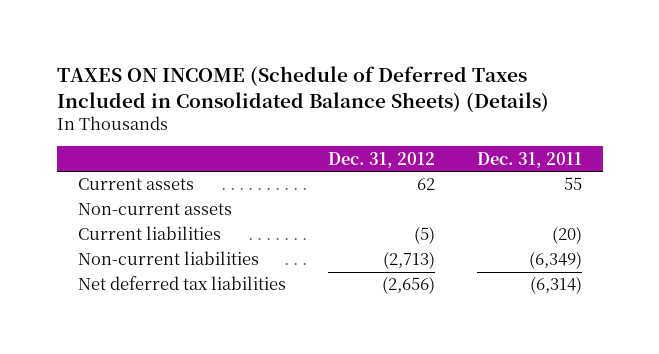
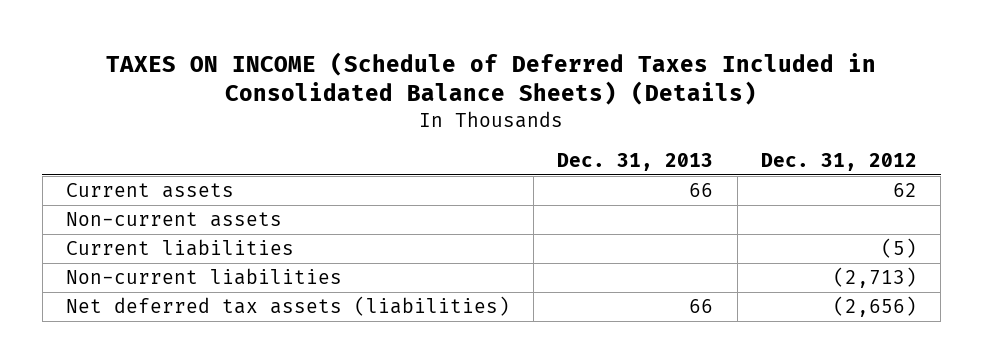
- | Dec. 31, 2012 | Dec. 31, 2011
+ | Dec. 31, 2013 | Dec. 31, 2012
- Net deferred tax liabilities | (2,656) | (6,314)
+ Net deferred tax assets (liabilities) | 66 | (2,656)

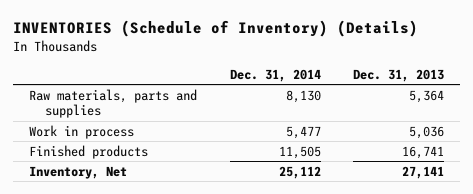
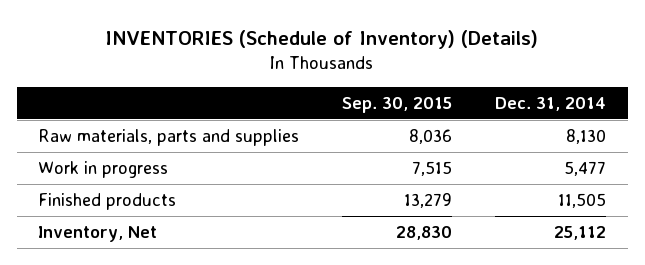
- | Dec. 31, 2014 | Dec. 31, 2013
+ | Sep. 30, 2015 | Dec. 31, 2014
- Work in process | 5,477 | 5,036
+ Work in progress | 7,515 | 5,477

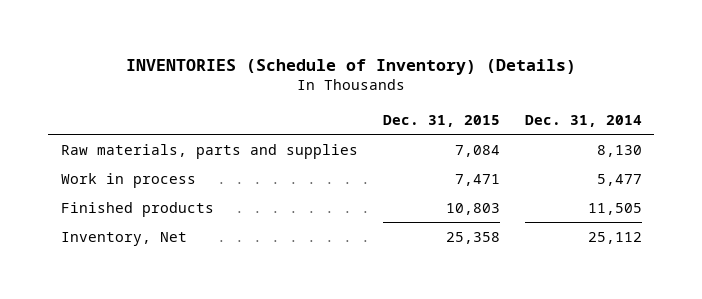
- | Sep. 30, 2015 | Dec. 31, 2014
+ | Dec. 31, 2015 | Dec. 31, 2014
- Work in progress | 7,515 | 5,477
+ Work in process | 7,471 | 5,477

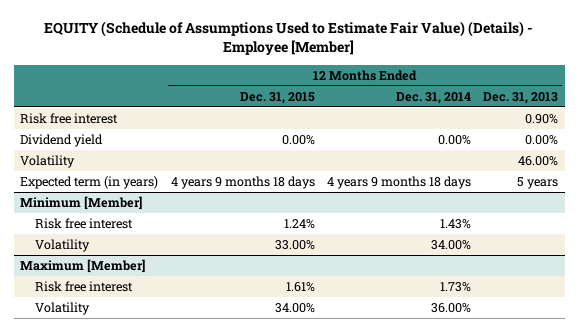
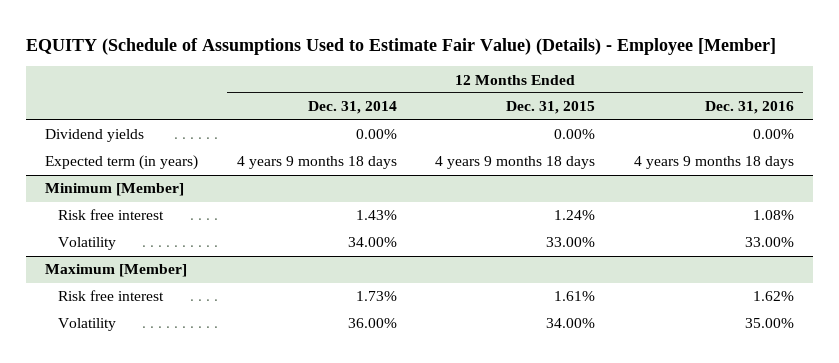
- | 12 Months Ended Dec. 31, 2015 | 12 Months Ended Dec. 31, 2014 | 12 Months Ended Dec. 31, 2013
+ | 12 Months Ended Dec. 31, 2014 | 12 Months Ended Dec. 31, 2015 | 12 Months Ended Dec. 31, 2016
- Risk free interest | | | 0.90%
- Dividend yield | 0.00% | 0.00% | 0.00%
- Volatility | | | 46.00%
+ Dividend yields | 0.00% | 0.00% | 0.00%

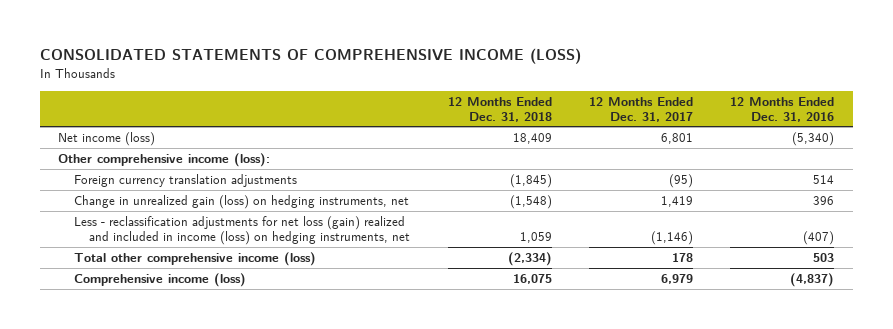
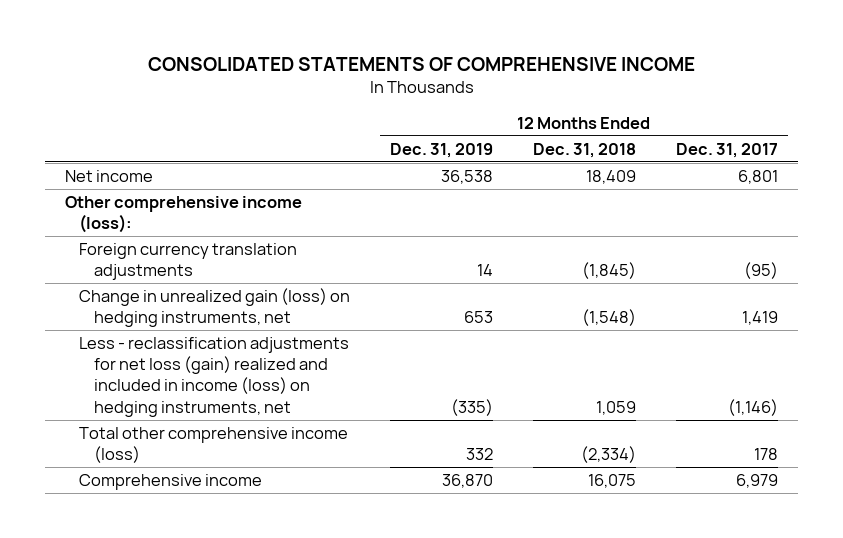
- CONSOLIDATED STATEMENTS OF COMPREHENSIVE INCOME (LOSS)
+ CONSOLIDATED STATEMENTS OF COMPREHENSIVE INCOME
- | 12 Months Ended Dec. 31, 2018 | 12 Months Ended Dec. 31, 2017 | 12 Months Ended Dec. 31, 2016
+ | 12 Months Ended Dec. 31, 2019 | 12 Months Ended Dec. 31, 2018 | 12 Months Ended Dec. 31, 2017
- Net income (loss) | 18,409 | 6,801 | (5,340)
+ Net income | 36,538 | 18,409 | 6,801
- Comprehensive income (loss) | 16,075 | 6,979 | (4,837)
+ Comprehensive income | 36,870 | 16,075 | 6,979

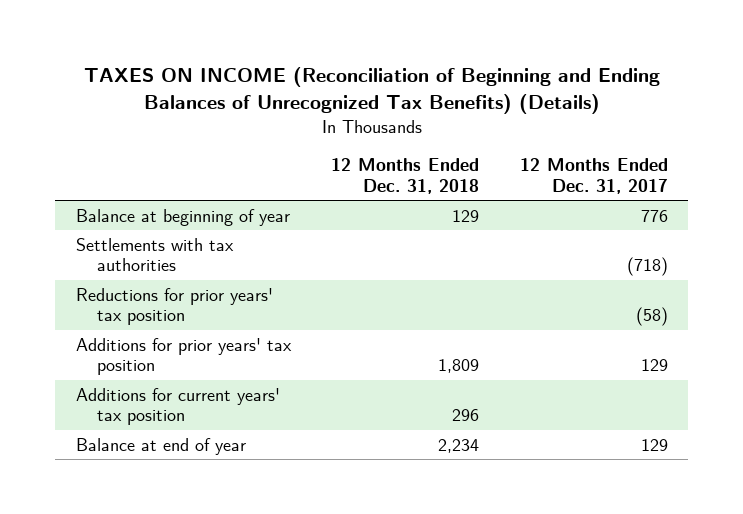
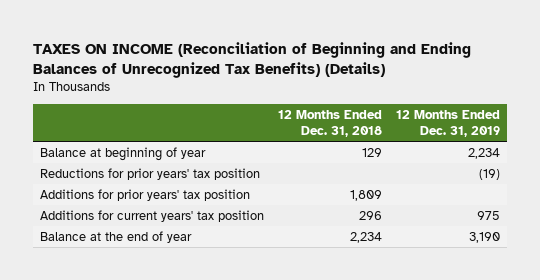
- | 12 Months Ended Dec. 31, 2018 | 12 Months Ended Dec. 31, 2017
+ | 12 Months Ended Dec. 31, 2018 | 12 Months Ended Dec. 31, 2019
- Settlements with tax authorities | | (718)
- Balance at end of year | 2,234 | 129
+ Balance at the end of year | 2,234 | 3,190

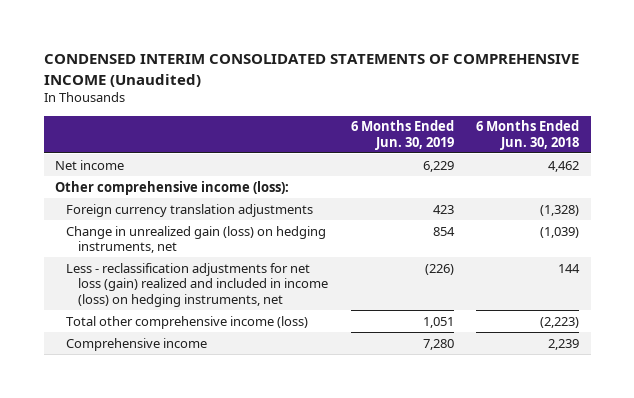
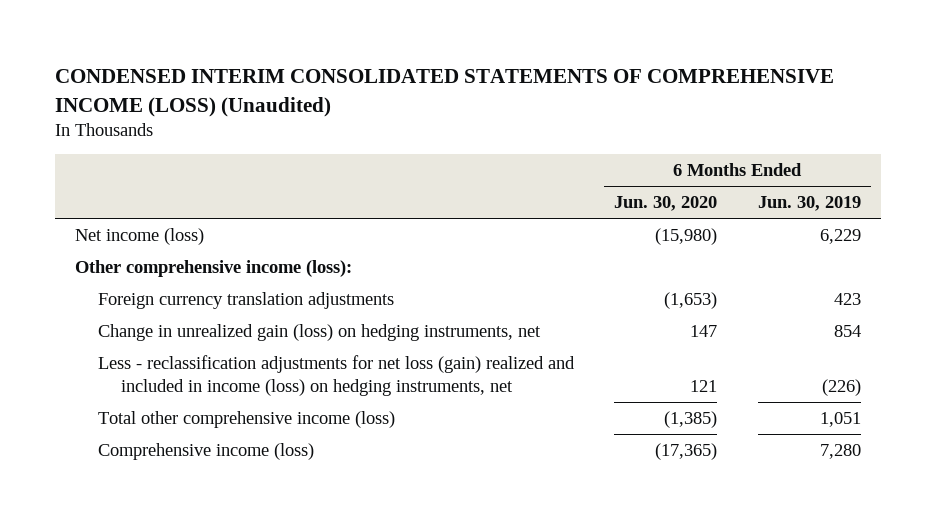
- CONDENSED INTERIM CONSOLIDATED STATEMENTS OF COMPREHENSIVE INCOME (Unaudited)
+ CONDENSED INTERIM CONSOLIDATED STATEMENTS OF COMPREHENSIVE INCOME (LOSS) (Unaudited)
- | 6 Months Ended Jun. 30, 2019 | 6 Months Ended Jun. 30, 2018
+ | 6 Months Ended Jun. 30, 2020 | 6 Months Ended Jun. 30, 2019
- Net income | 6,229 | 4,462
+ Net income (loss) | (15,980) | 6,229
- Comprehensive income | 7,280 | 2,239
+ Comprehensive income (loss) | (17,365) | 7,280

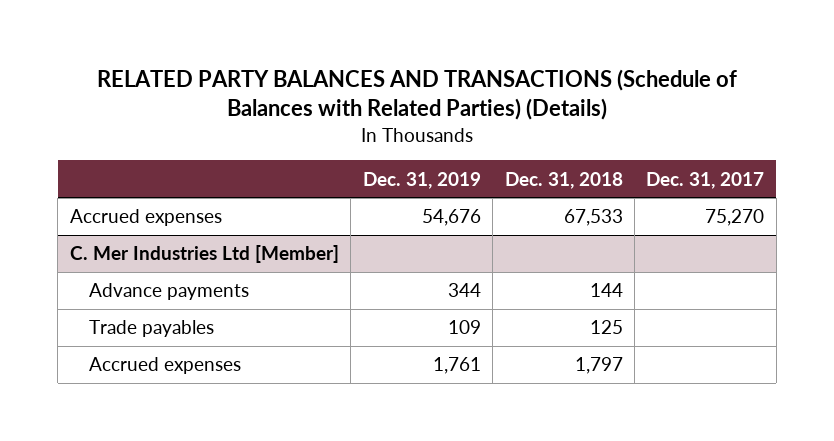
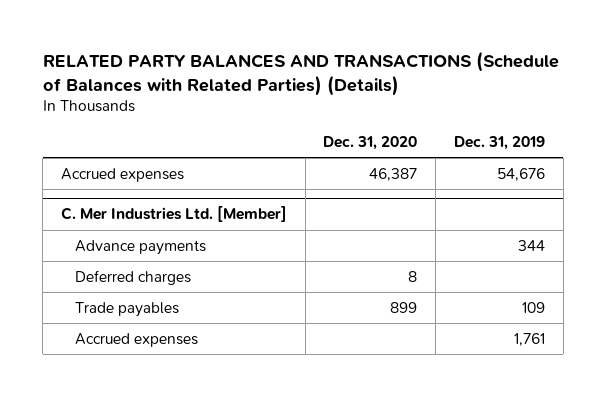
- | Dec. 31, 2019 | Dec. 31, 2018 | Dec. 31, 2017
+ | Dec. 31, 2020 | Dec. 31, 2019
- C. Mer Industries Ltd [Member]
+ C. Mer Industries Ltd. [Member]
+ Deferred charges | 8 |

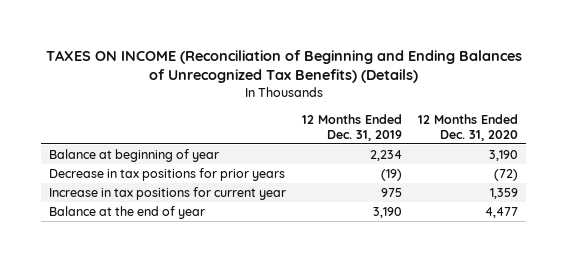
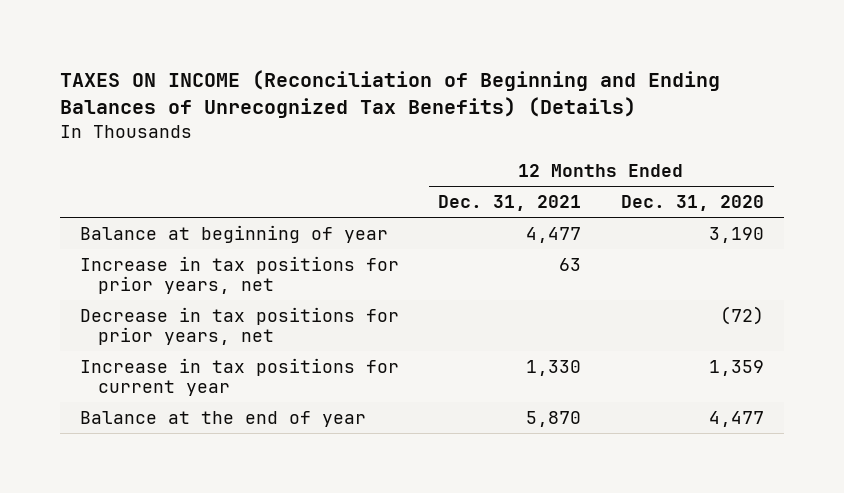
- | 12 Months Ended Dec. 31, 2019 | 12 Months Ended Dec. 31, 2020
+ | 12 Months Ended Dec. 31, 2021 | 12 Months Ended Dec. 31, 2020
- Decrease in tax positions for prior years | (19) | (72)
+ Increase in tax positions for prior years, net | 63 |
+ Decrease in tax positions for prior years, net | | (72)

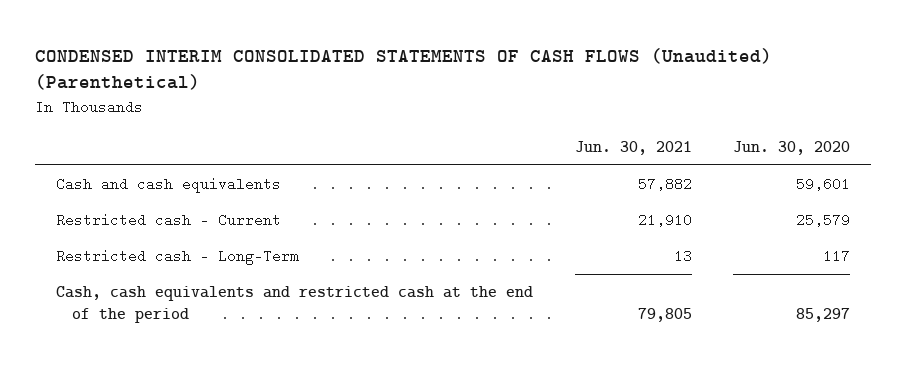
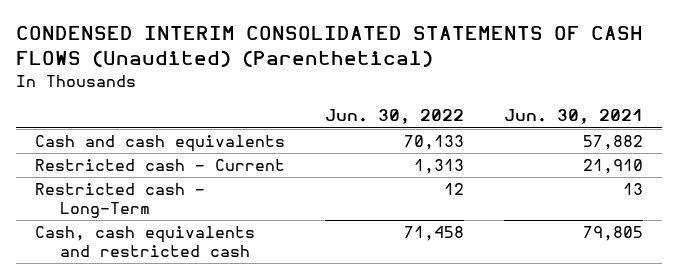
- | Jun. 30, 2021 | Jun. 30, 2020
+ | Jun. 30, 2022 | Jun. 30, 2021
- Cash, cash equivalents and restricted cash at the end of the period | 79,805 | 85,297
+ Cash, cash equivalents and restricted cash | 71,458 | 79,805

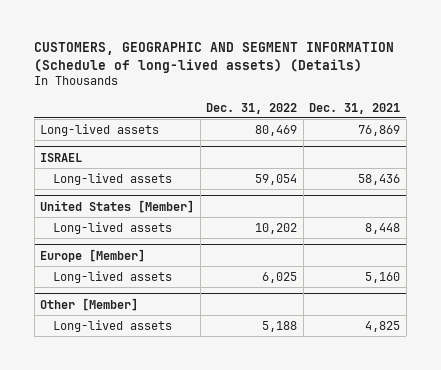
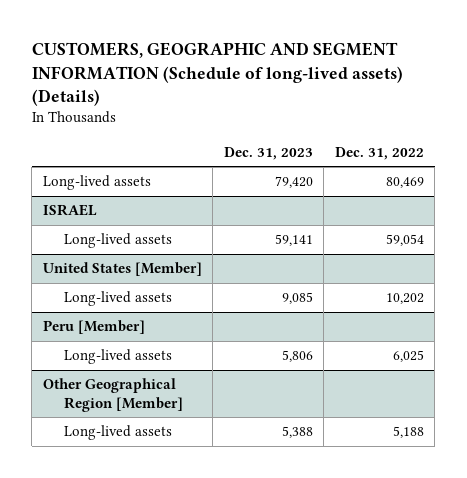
- | Dec. 31, 2022 | Dec. 31, 2021
+ | Dec. 31, 2023 | Dec. 31, 2022
- Europe [Member]
+ Peru [Member]
- Other [Member]
+ Other Geographical Region [Member]

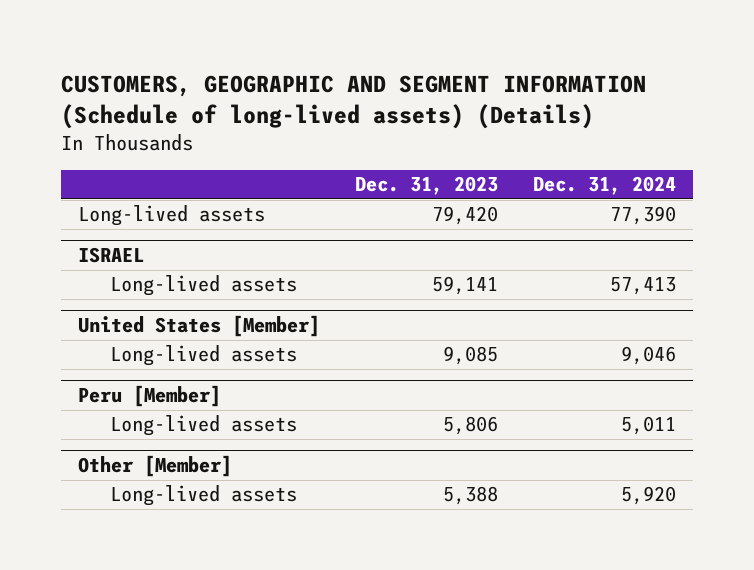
- | Dec. 31, 2023 | Dec. 31, 2022
+ | Dec. 31, 2023 | Dec. 31, 2024
- Other Geographical Region [Member]
+ Other [Member]

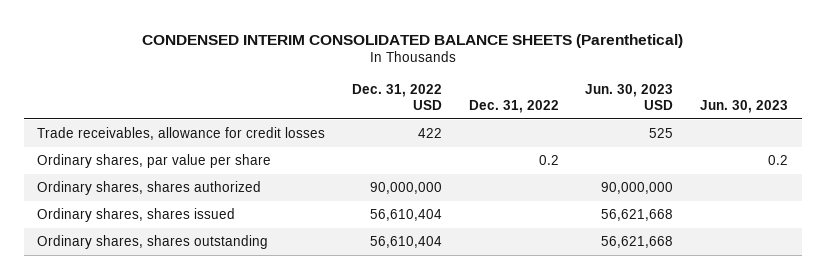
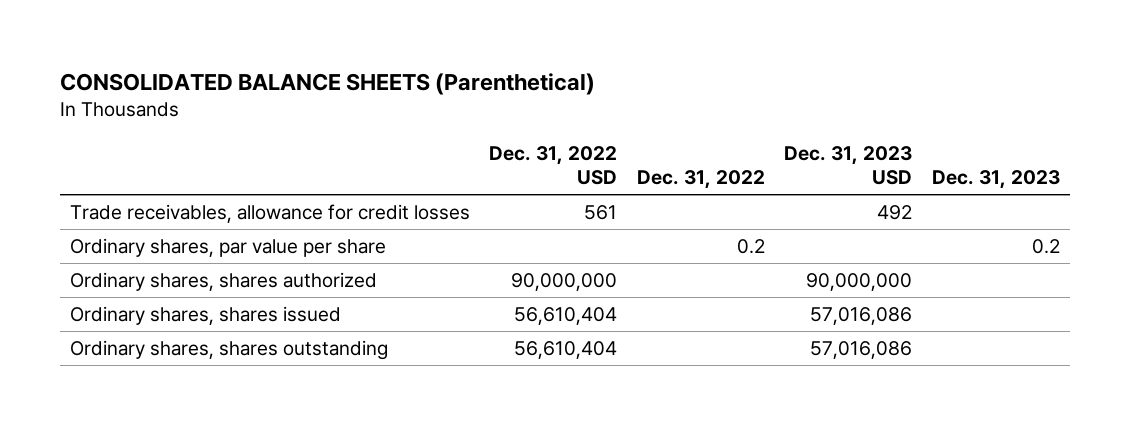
- CONDENSED INTERIM CONSOLIDATED BALANCE SHEETS (Parenthetical)
+ CONSOLIDATED BALANCE SHEETS (Parenthetical)
- | Dec. 31, 2022 USD | Dec. 31, 2022 | Jun. 30, 2023 USD | Jun. 30, 2023
+ | Dec. 31, 2022 USD | Dec. 31, 2022 | Dec. 31, 2023 USD | Dec. 31, 2023
- Trade receivables, allowance for credit losses | 422 | | 525 |
+ Trade receivables, allowance for credit losses | 561 | | 492 |

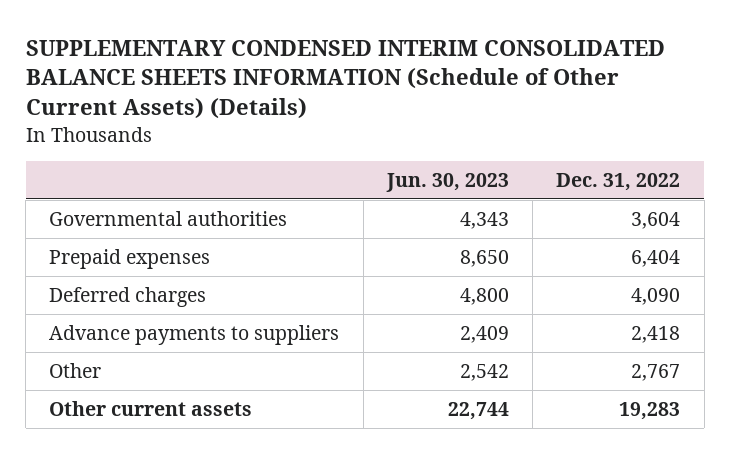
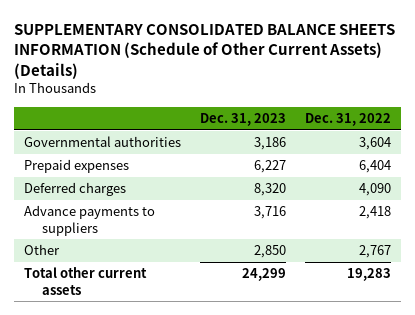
- SUPPLEMENTARY CONDENSED INTERIM CONSOLIDATED BALANCE SHEETS INFORMATION (Schedule of Other Current Assets) (Details)
+ SUPPLEMENTARY CONSOLIDATED BALANCE SHEETS INFORMATION (Schedule of Other Current Assets) (Details)
- | Jun. 30, 2023 | Dec. 31, 2022
+ | Dec. 31, 2023 | Dec. 31, 2022
- Other current assets | 22,744 | 19,283
+ Total other current assets | 24,299 | 19,283

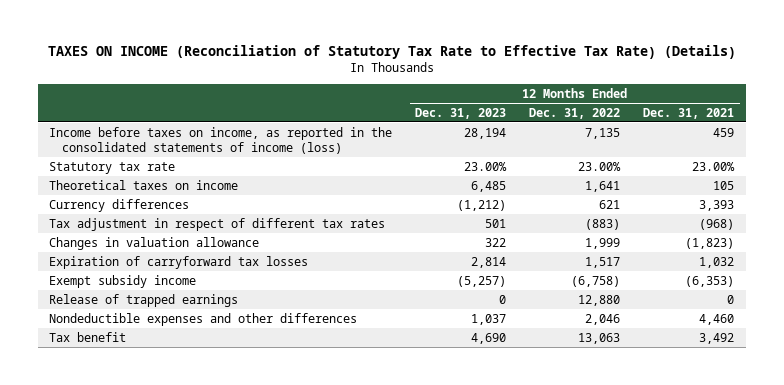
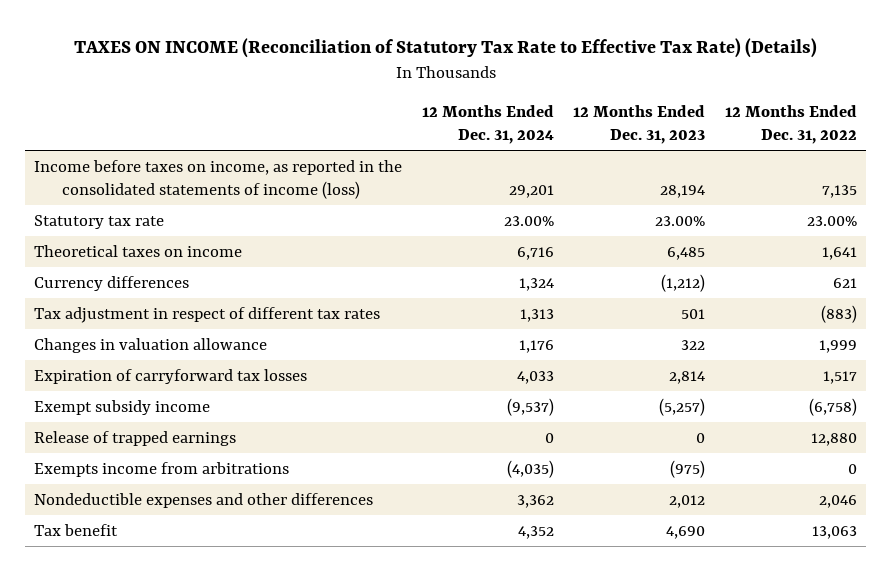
- | 12 Months Ended Dec. 31, 2023 | 12 Months Ended Dec. 31, 2022 | 12 Months Ended Dec. 31, 2021
+ | 12 Months Ended Dec. 31, 2024 | 12 Months Ended Dec. 31, 2023 | 12 Months Ended Dec. 31, 2022
- Nondeductible expenses and other differences | 1,037 | 2,046 | 4,460
+ Exempts income from arbitrations | (4,035) | (975) | 0
+ Nondeductible expenses and other differences | 3,362 | 2,012 | 2,046

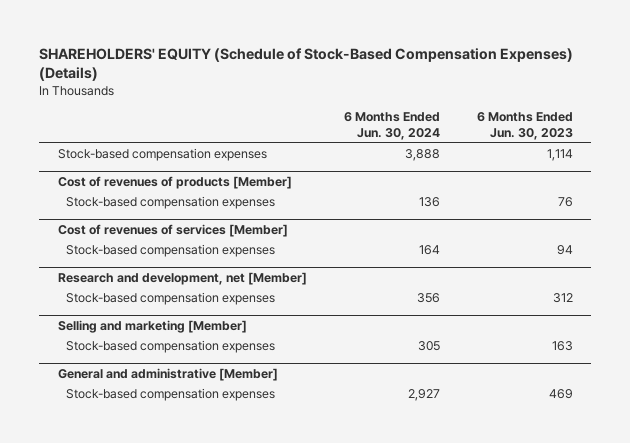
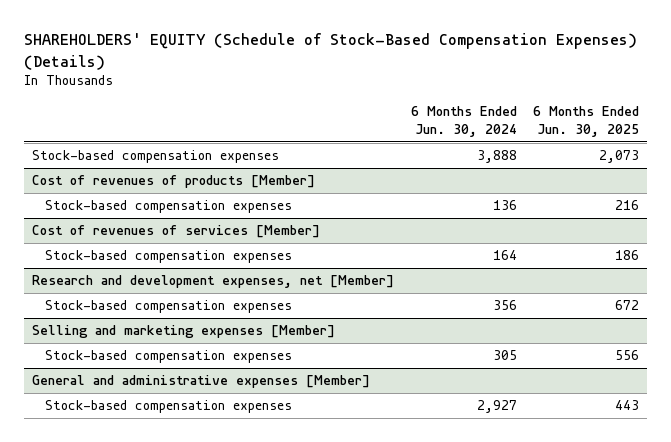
- | 6 Months Ended Jun. 30, 2024 | 6 Months Ended Jun. 30, 2023
+ | 6 Months Ended Jun. 30, 2024 | 6 Months Ended Jun. 30, 2025
- Research and development, net [Member]
+ Research and development expenses, net [Member]
- Selling and marketing [Member]
+ Selling and marketing expenses [Member]
- General and administrative [Member]
+ General and administrative expenses [Member]

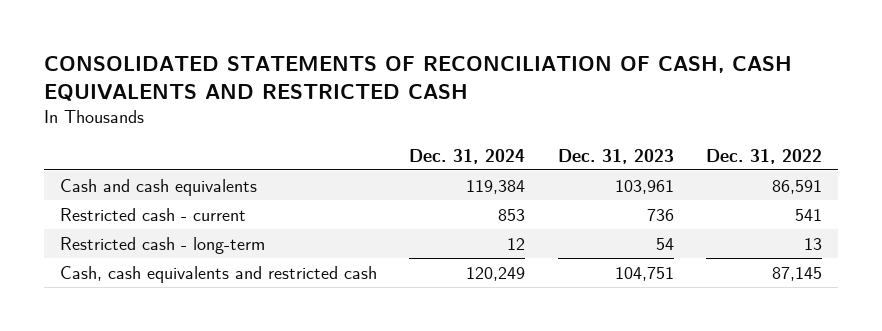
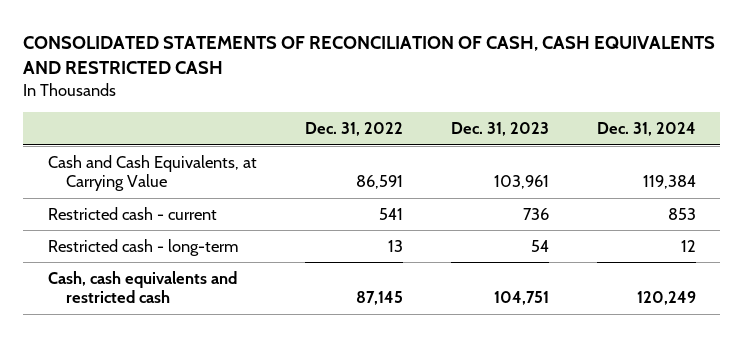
- | Dec. 31, 2024 | Dec. 31, 2023 | Dec. 31, 2022
+ | Dec. 31, 2022 | Dec. 31, 2023 | Dec. 31, 2024
- Cash and cash equivalents | 119,384 | 103,961 | 86,591
+ Cash and Cash Equivalents, at Carrying Value | 86,591 | 103,961 | 119,384

